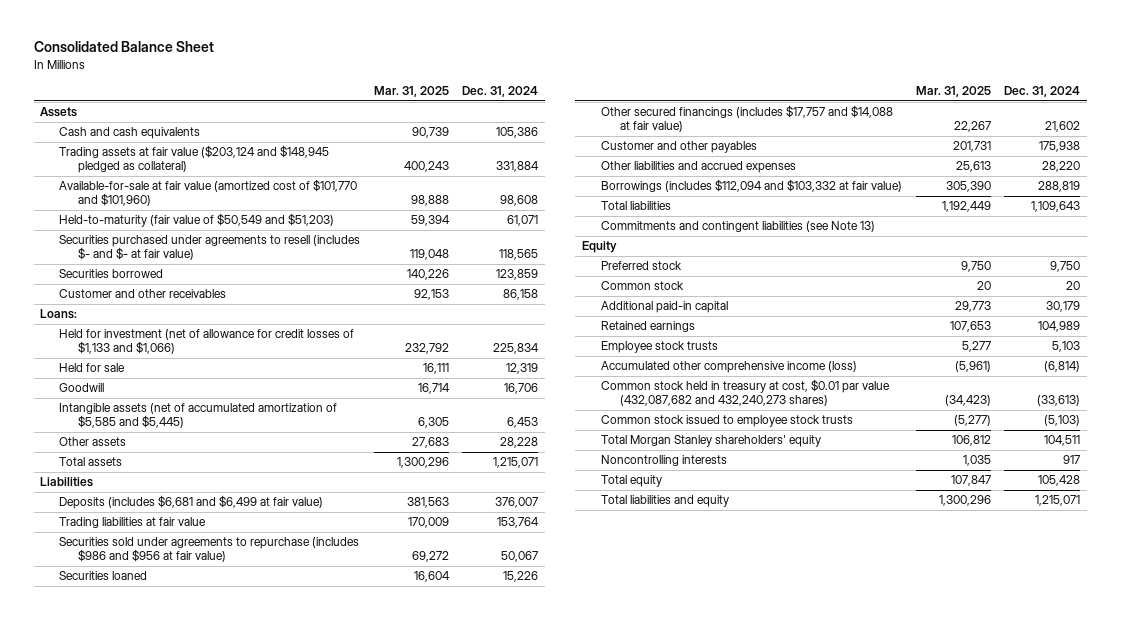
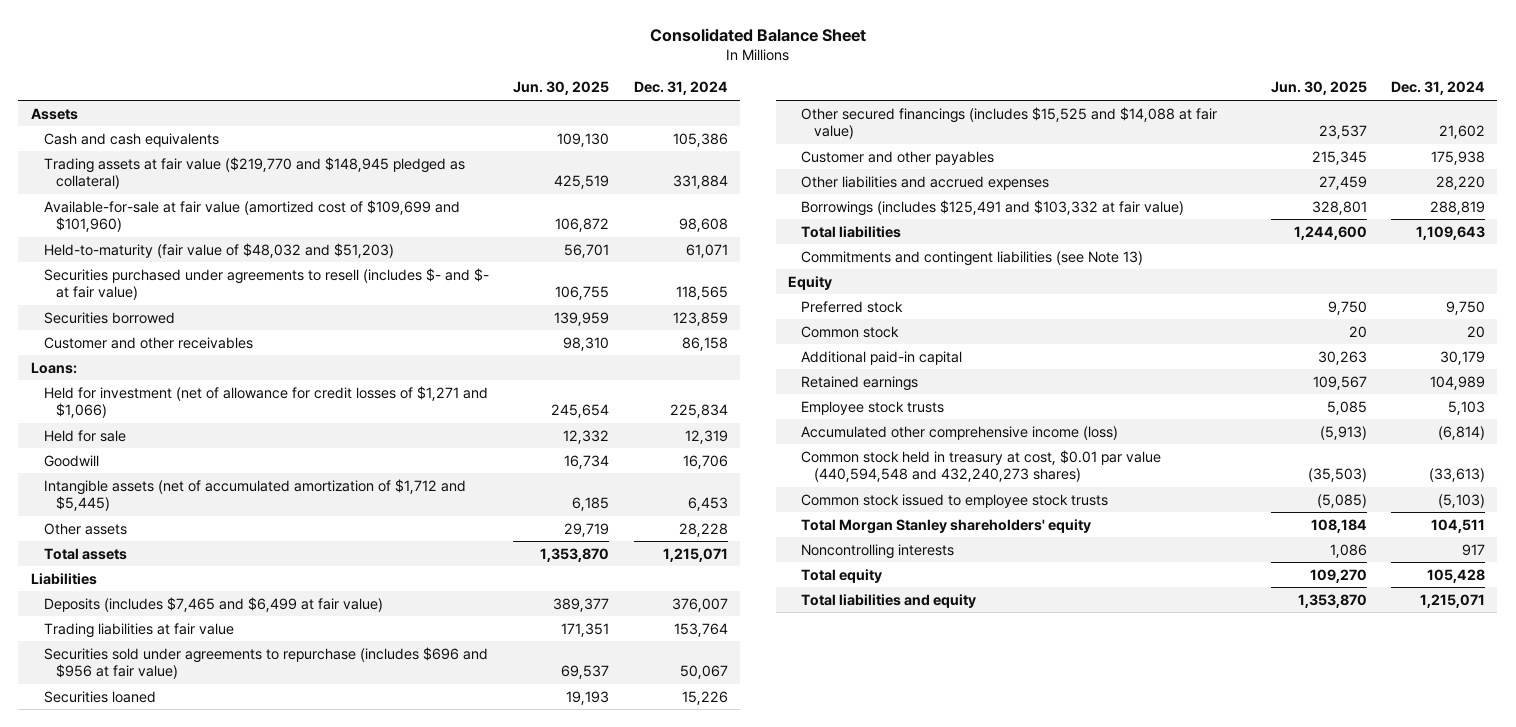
- | Mar. 31, 2025 | Dec. 31, 2024
+ | Jun. 30, 2025 | Dec. 31, 2024
- Trading assets at fair value ($203,124 and $148,945 pledged as collateral) | 400,243 | 331,884
- Available-for-sale at fair value (amortized cost of $101,770 and $101,960) | 98,888 | 98,608
- Held-to-maturity (fair value of $50,549 and $51,203) | 59,394 | 61,071
+ Trading assets at fair value ($219,770 and $148,945 pledged as collateral) | 425,519 | 331,884
+ Available-for-sale at fair value (amortized cost of $109,699 and $101,960) | 106,872 | 98,608
+ Held-to-maturity (fair value of $48,032 and $51,203) | 56,701 | 61,071
- Held for investment (net of allowance for credit losses of $1,133 and $1,066) | 232,792 | 225,834
+ Held for investment (net of allowance for credit losses of $1,271 and $1,066) | 245,654 | 225,834
- Intangible assets (net of accumulated amortization of $5,585 and $5,445) | 6,305 | 6,453
+ Intangible assets (net of accumulated amortization of $1,712 and $5,445) | 6,185 | 6,453
- Deposits (includes $6,681 and $6,499 at fair value) | 381,563 | 376,007
+ Deposits (includes $7,465 and $6,499 at fair value) | 389,377 | 376,007
- Securities sold under agreements to repurchase (includes $986 and $956 at fair value) | 69,272 | 50,067
+ Securities sold under agreements to repurchase (includes $696 and $956 at fair value) | 69,537 | 50,067
- Other secured financings (includes $17,757 and $14,088 at fair value) | 22,267 | 21,602
+ Other secured financings (includes $15,525 and $14,088 at fair value) | 23,537 | 21,602
- Borrowings (includes $112,094 and $103,332 at fair value) | 305,390 | 288,819
+ Borrowings (includes $125,491 and $103,332 at fair value) | 328,801 | 288,819
- Common stock held in treasury at cost, $0.01 par value (432,087,682 and 432,240,273 shares) | (34,423) | (33,613)
+ Common stock held in treasury at cost, $0.01 par value (440,594,548 and 432,240,273 shares) | (35,503) | (33,613)

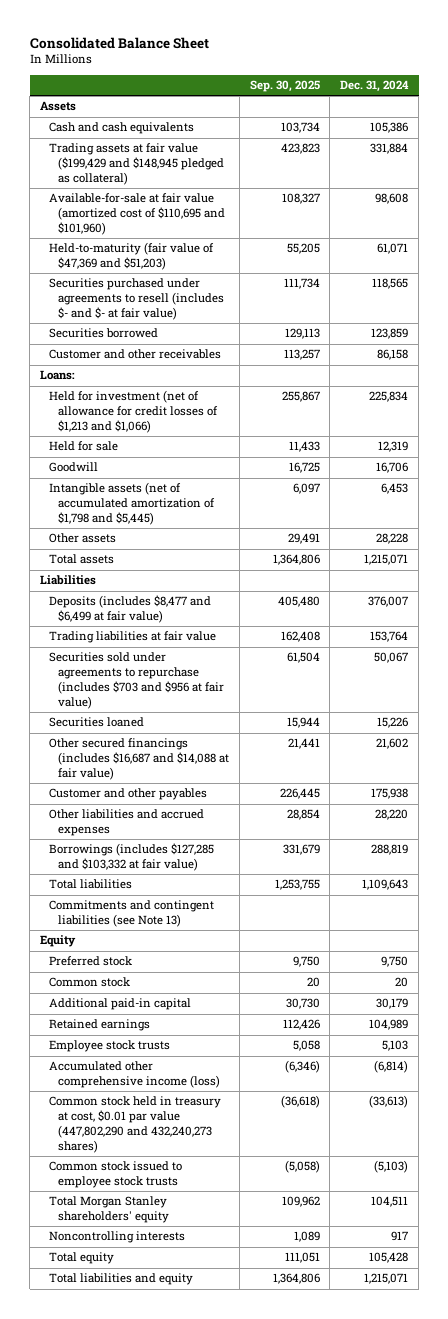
- | Jun. 30, 2025 | Dec. 31, 2024
+ | Sep. 30, 2025 | Dec. 31, 2024
- Trading assets at fair value ($219,770 and $148,945 pledged as collateral) | 425,519 | 331,884
- Available-for-sale at fair value (amortized cost of $109,699 and $101,960) | 106,872 | 98,608
- Held-to-maturity (fair value of $48,032 and $51,203) | 56,701 | 61,071
+ Trading assets at fair value ($199,429 and $148,945 pledged as collateral) | 423,823 | 331,884
+ Available-for-sale at fair value (amortized cost of $110,695 and $101,960) | 108,327 | 98,608
+ Held-to-maturity (fair value of $47,369 and $51,203) | 55,205 | 61,071
- Held for investment (net of allowance for credit losses of $1,271 and $1,066) | 245,654 | 225,834
+ Held for investment (net of allowance for credit losses of $1,213 and $1,066) | 255,867 | 225,834
- Intangible assets (net of accumulated amortization of $1,712 and $5,445) | 6,185 | 6,453
+ Intangible assets (net of accumulated amortization of $1,798 and $5,445) | 6,097 | 6,453
- Deposits (includes $7,465 and $6,499 at fair value) | 389,377 | 376,007
+ Deposits (includes $8,477 and $6,499 at fair value) | 405,480 | 376,007
- Securities sold under agreements to repurchase (includes $696 and $956 at fair value) | 69,537 | 50,067
+ Securities sold under agreements to repurchase (includes $703 and $956 at fair value) | 61,504 | 50,067
- Other secured financings (includes $15,525 and $14,088 at fair value) | 23,537 | 21,602
+ Other secured financings (includes $16,687 and $14,088 at fair value) | 21,441 | 21,602
- Borrowings (includes $125,491 and $103,332 at fair value) | 328,801 | 288,819
+ Borrowings (includes $127,285 and $103,332 at fair value) | 331,679 | 288,819
- Common stock held in treasury at cost, $0.01 par value (440,594,548 and 432,240,273 shares) | (35,503) | (33,613)
+ Common stock held in treasury at cost, $0.01 par value (447,802,290 and 432,240,273 shares) | (36,618) | (33,613)

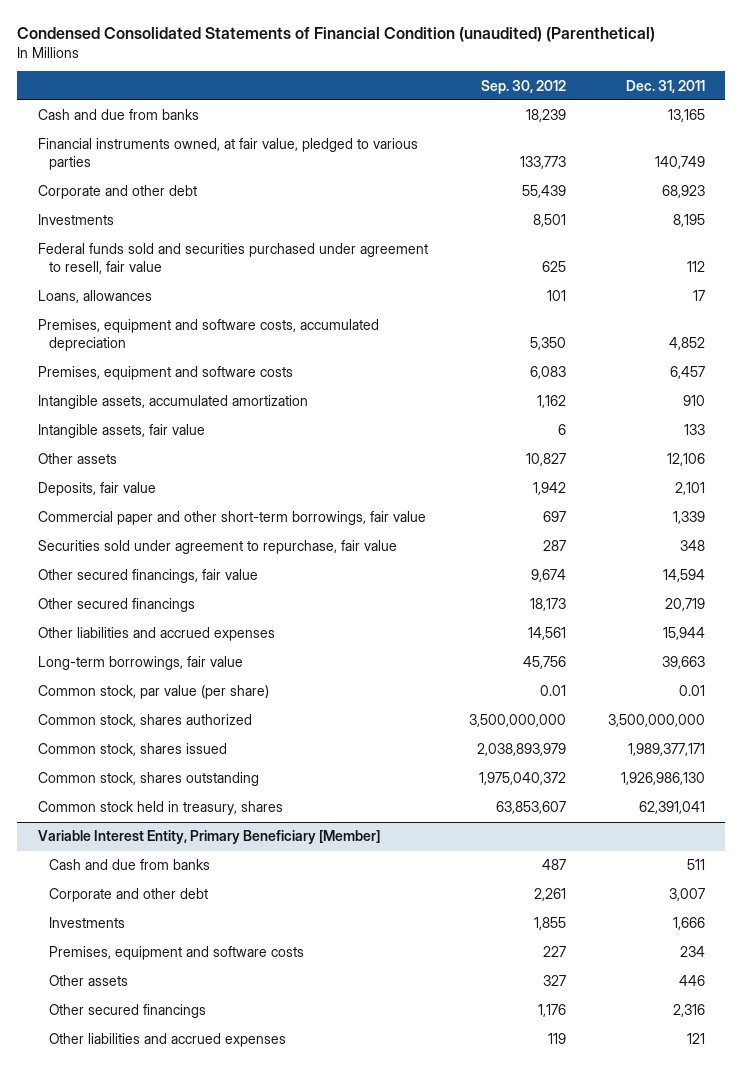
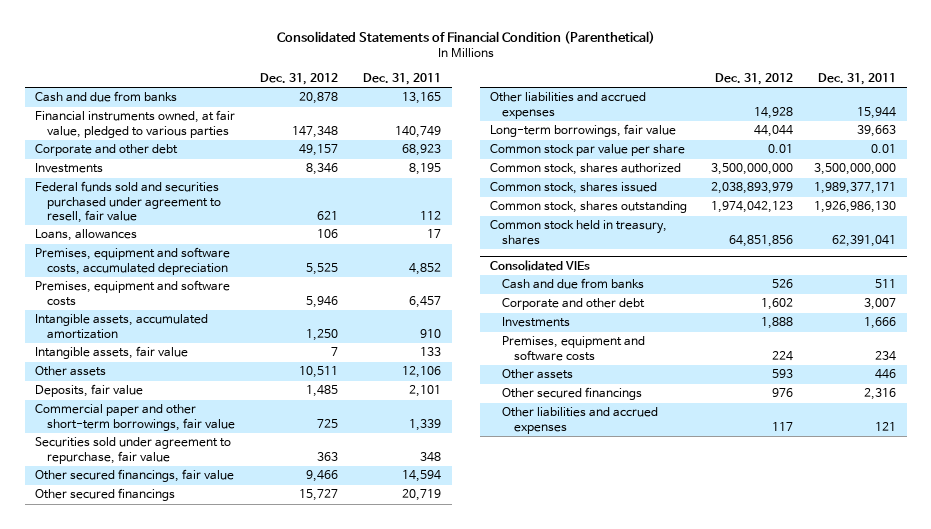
- Condensed Consolidated Statements of Financial Condition (unaudited) (Parenthetical)
+ Consolidated Statements of Financial Condition (Parenthetical)
- | Sep. 30, 2012 | Dec. 31, 2011
+ | Dec. 31, 2012 | Dec. 31, 2011
- Common stock, par value (per share) | 0.01 | 0.01
+ Common stock par value per share | 0.01 | 0.01
- Variable Interest Entity, Primary Beneficiary [Member]
+ Consolidated VIEs

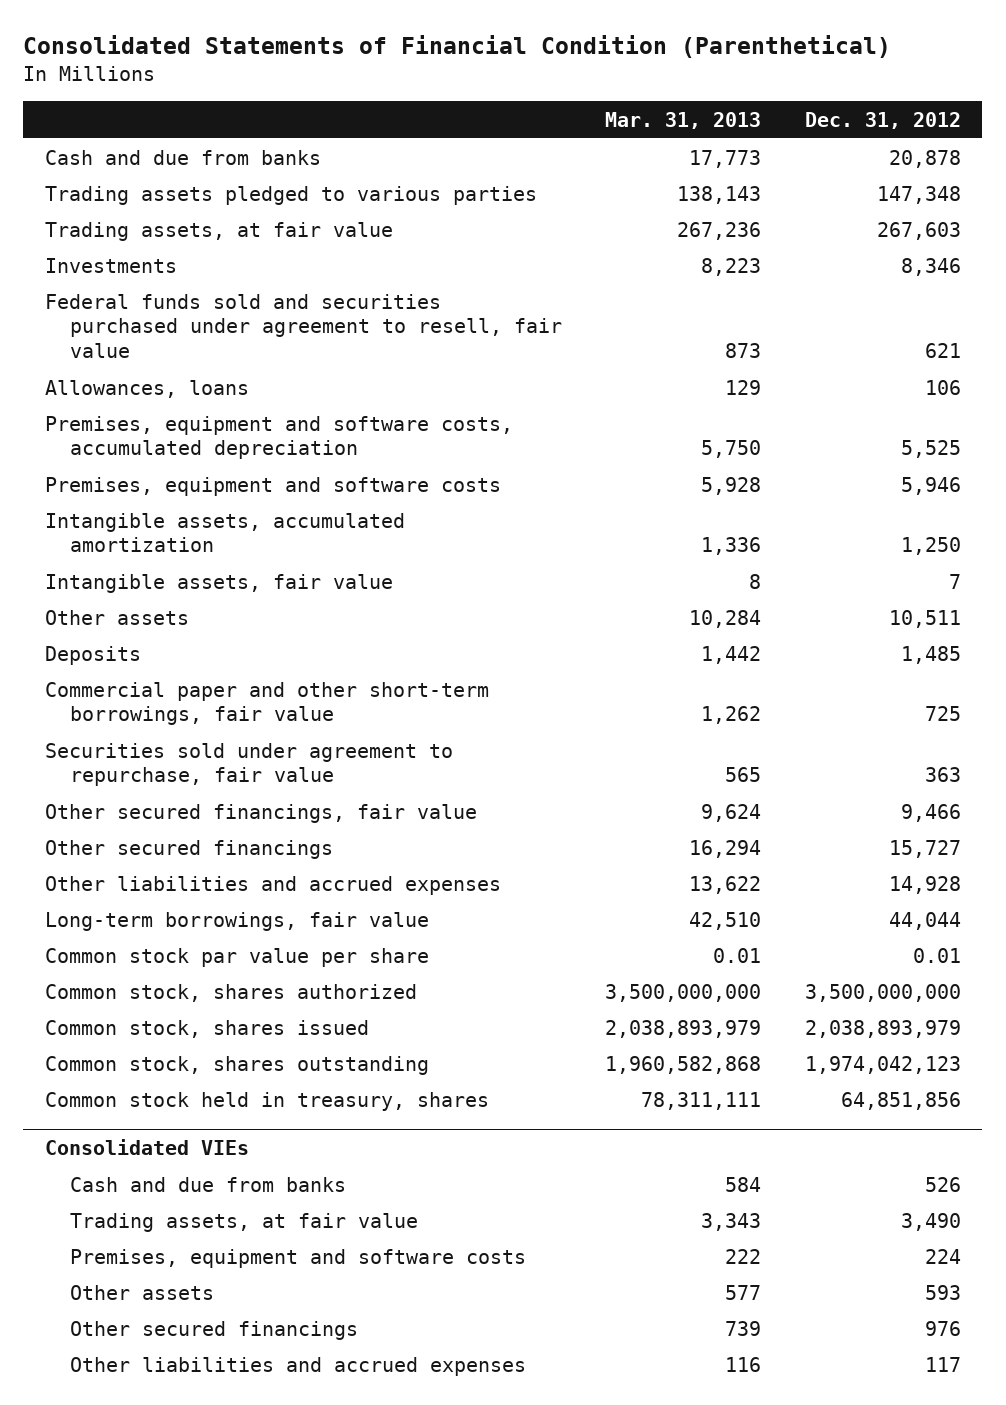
- | Dec. 31, 2012 | Dec. 31, 2011
+ | Mar. 31, 2013 | Dec. 31, 2012
- Financial instruments owned, at fair value, pledged to various parties | 147,348 | 140,749
- Corporate and other debt | 49,157 | 68,923
+ Trading assets pledged to various parties | 138,143 | 147,348
+ Trading assets, at fair value | 267,236 | 267,603
- Loans, allowances | 106 | 17
+ Allowances, loans | 129 | 106
- Deposits, fair value | 1,485 | 2,101
+ Deposits | 1,442 | 1,485
@ Consolidated VIEs
- Corporate and other debt | 1,602 | 3,007
- Investments | 1,888 | 1,666
+ Trading assets, at fair value | 3,343 | 3,490

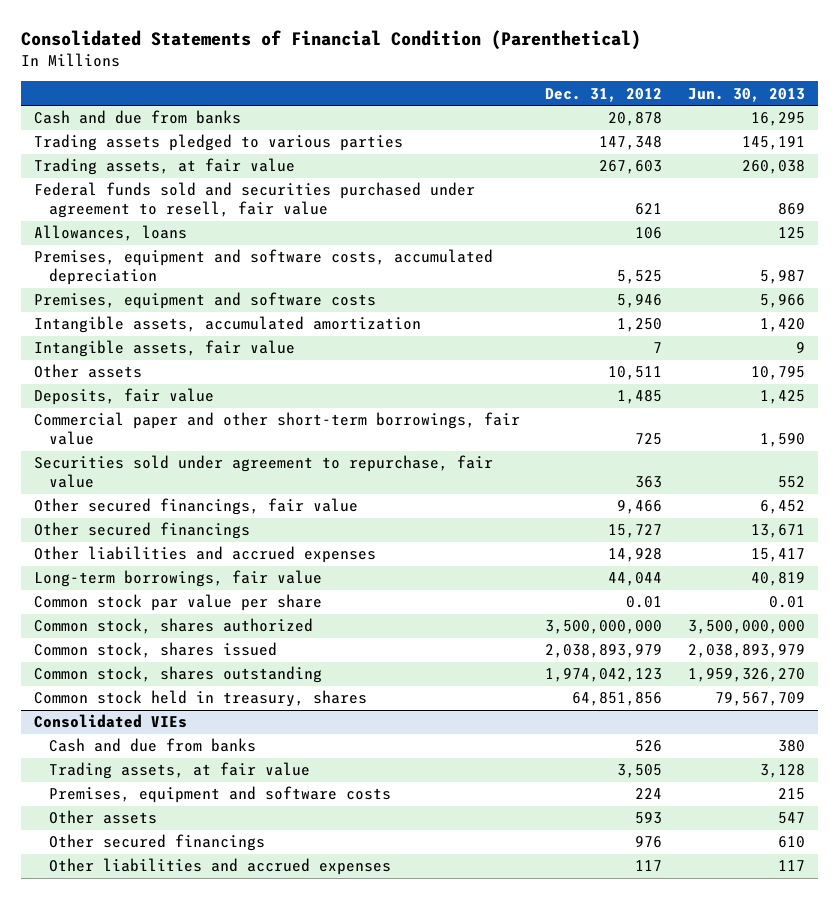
- | Mar. 31, 2013 | Dec. 31, 2012
+ | Dec. 31, 2012 | Jun. 30, 2013
- Investments | 8,223 | 8,346
- Deposits | 1,442 | 1,485
+ Deposits, fair value | 1,485 | 1,425
@ Consolidated VIEs
- Trading assets, at fair value | 3,343 | 3,490
+ Trading assets, at fair value | 3,505 | 3,128

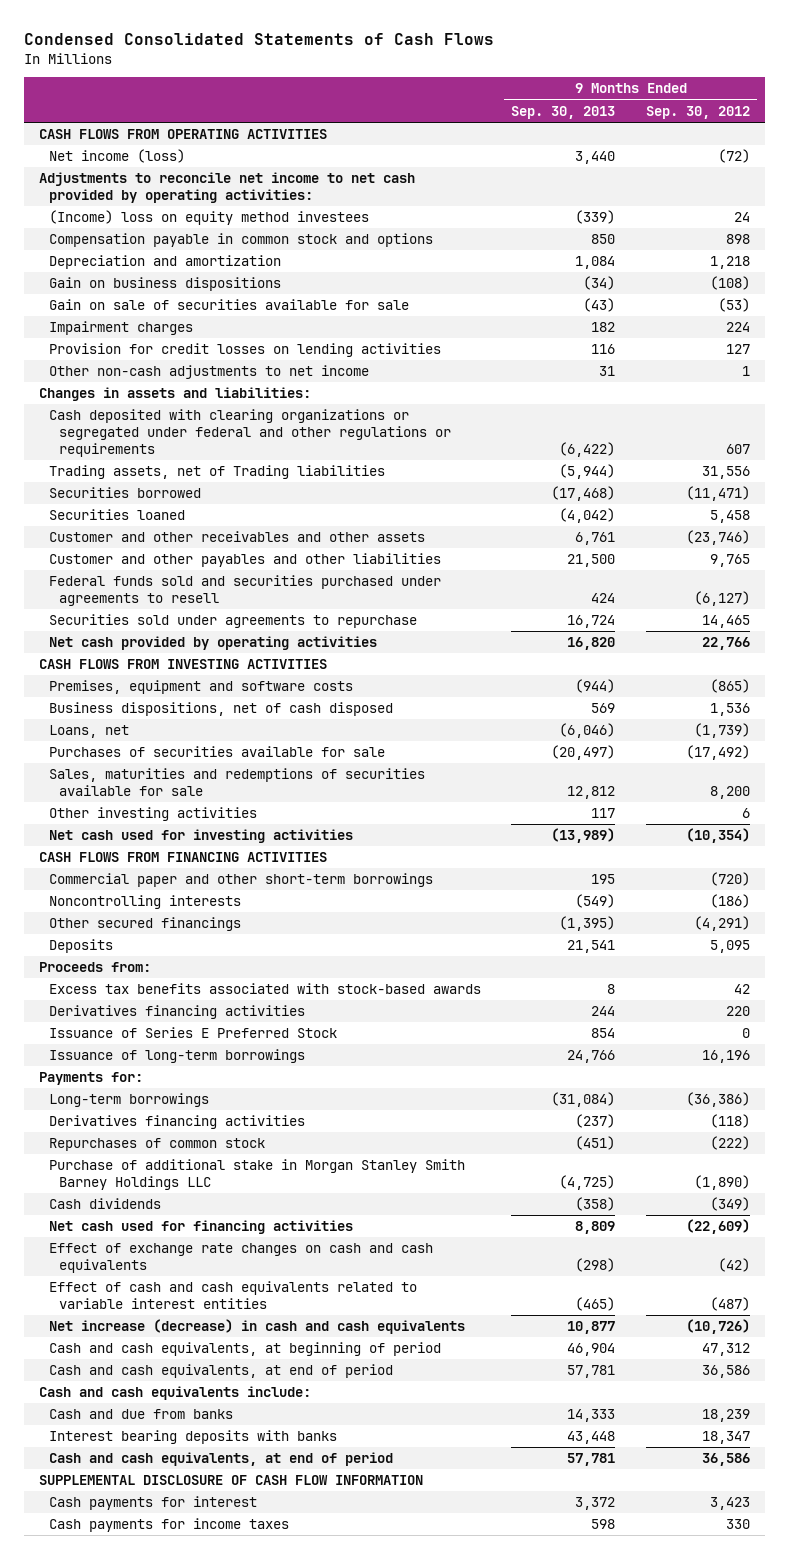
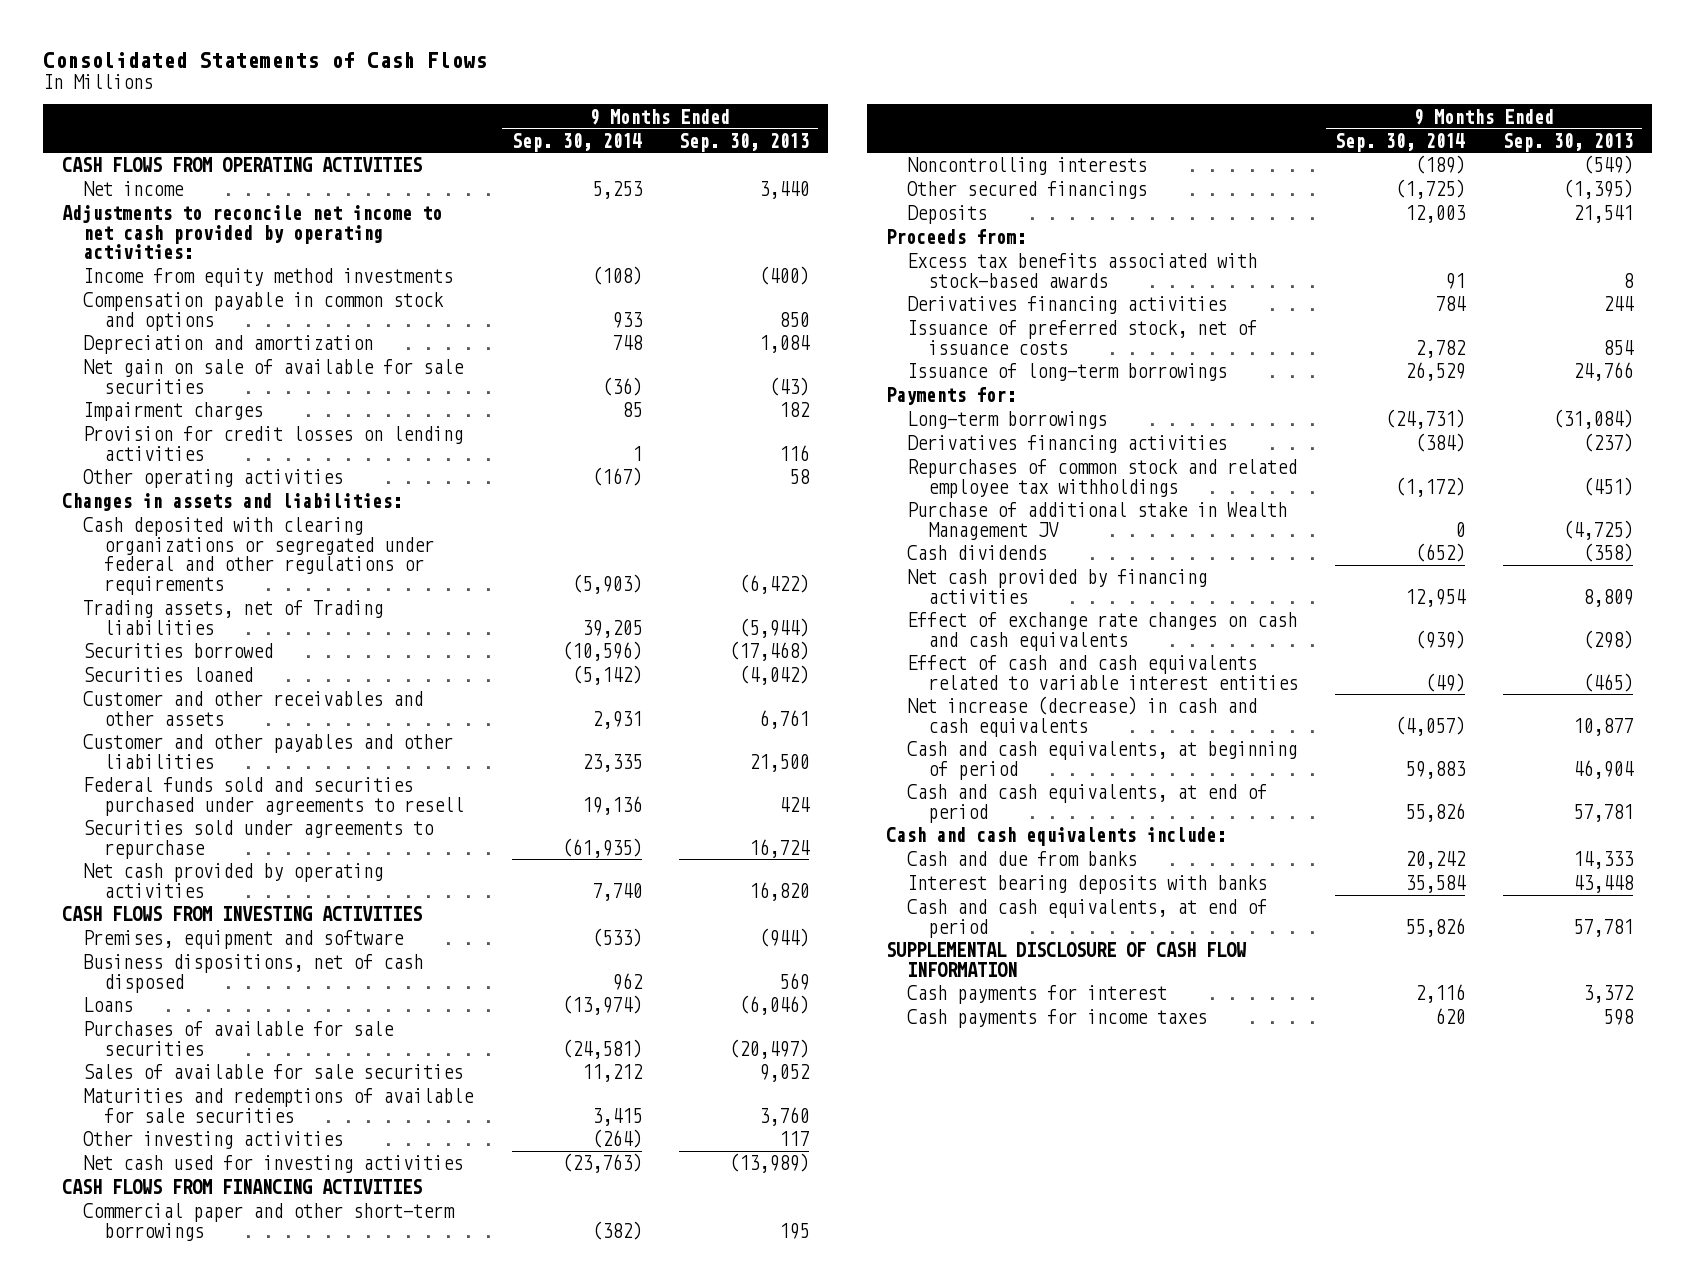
- Condensed Consolidated Statements of Cash Flows
+ Consolidated Statements of Cash Flows
- | 9 Months Ended Sep. 30, 2013 | 9 Months Ended Sep. 30, 2012
+ | 9 Months Ended Sep. 30, 2014 | 9 Months Ended Sep. 30, 2013
- Net income (loss) | 3,440 | (72)
+ Net income | 5,253 | 3,440
- (Income) loss on equity method investees | (339) | 24
+ Income from equity method investments | (108) | (400)
- Gain on business dispositions | (34) | (108)
- Gain on sale of securities available for sale | (43) | (53)
+ Net gain on sale of available for sale securities | (36) | (43)
- Other non-cash adjustments to net income | 31 | 1
+ Other operating activities | (167) | 58
- Premises, equipment and software costs | (944) | (865)
+ Premises, equipment and software | (533) | (944)
- Loans, net | (6,046) | (1,739)
- Purchases of securities available for sale | (20,497) | (17,492)
- Sales, maturities and redemptions of securities available for sale | 12,812 | 8,200
+ Loans | (13,974) | (6,046)
+ Purchases of available for sale securities | (24,581) | (20,497)
+ Sales of available for sale securities | 11,212 | 9,052
+ Maturities and redemptions of available for sale securities | 3,415 | 3,760
- Issuance of Series E Preferred Stock | 854 | 0
+ Issuance of preferred stock, net of issuance costs | 2,782 | 854
- Repurchases of common stock | (451) | (222)
- Purchase of additional stake in Morgan Stanley Smith Barney Holdings LLC | (4,725) | (1,890)
+ Repurchases of common stock and related employee tax withholdings | (1,172) | (451)
+ Purchase of additional stake in Wealth Management JV | 0 | (4,725)
- Net cash used for financing activities | 8,809 | (22,609)
+ Net cash provided by financing activities | 12,954 | 8,809

